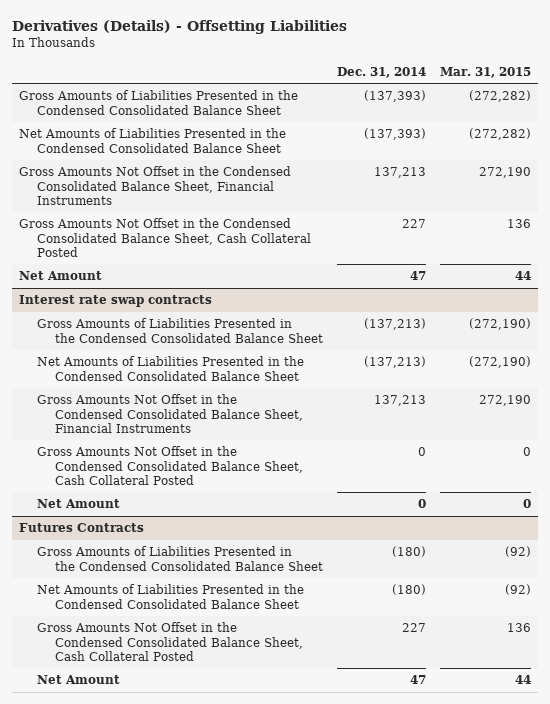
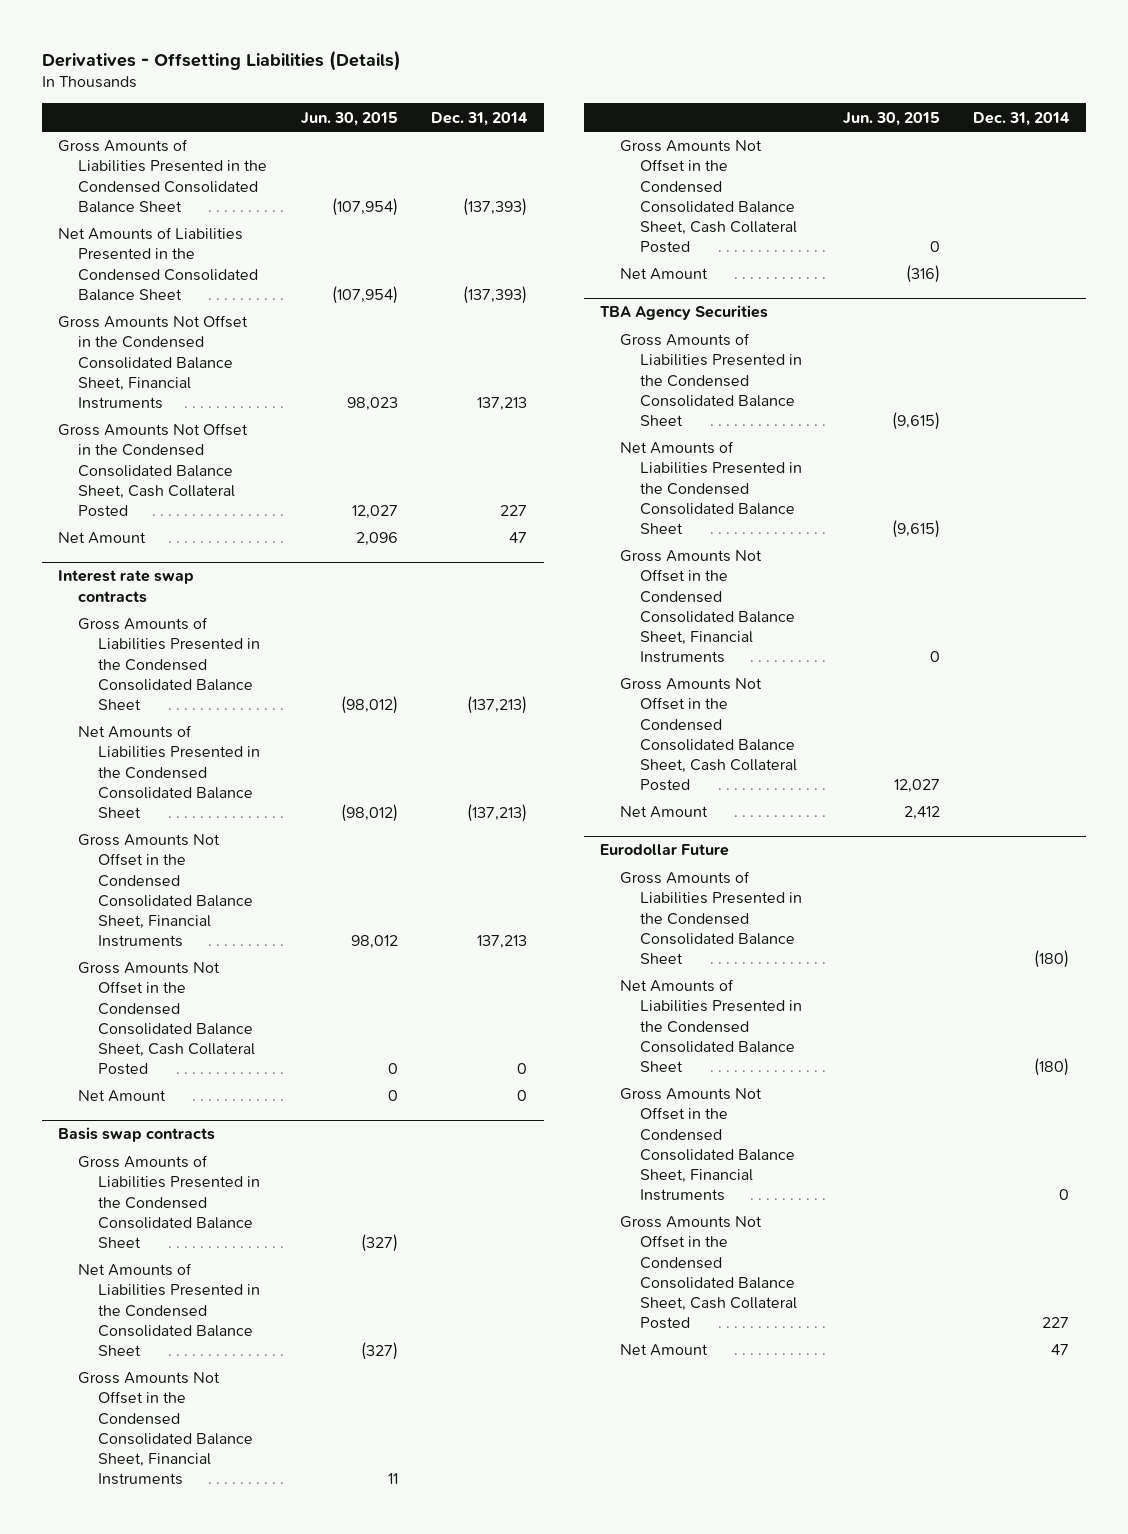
- Derivatives (Details) - Offsetting Liabilities
+ Derivatives - Offsetting Liabilities (Details)
- | Dec. 31, 2014 | Mar. 31, 2015
+ | Jun. 30, 2015 | Dec. 31, 2014
- Futures Contracts
+ Basis swap contracts
+ Gross Amounts of Liabilities Presented in the Condensed Consolidated Balance Sheet | (327) |
+ Net Amounts of Liabilities Presented in the Condensed Consolidated Balance Sheet | (327) |
+ Gross Amounts Not Offset in the Condensed Consolidated Balance Sheet, Financial Instruments | 11 |
+ Gross Amounts Not Offset in the Condensed Consolidated Balance Sheet, Cash Collateral Posted | 0 |
+ Net Amount | (316) |
+ TBA Agency Securities
+ Gross Amounts of Liabilities Presented in the Condensed Consolidated Balance Sheet | (9,615) |
+ Net Amounts of Liabilities Presented in the Condensed Consolidated Balance Sheet | (9,615) |
+ Gross Amounts Not Offset in the Condensed Consolidated Balance Sheet, Financial Instruments | 0 |
+ Gross Amounts Not Offset in the Condensed Consolidated Balance Sheet, Cash Collateral Posted | 12,027 |
+ Net Amount | 2,412 |
+ Eurodollar Future
+ Gross Amounts Not Offset in the Condensed Consolidated Balance Sheet, Financial Instruments | | 0

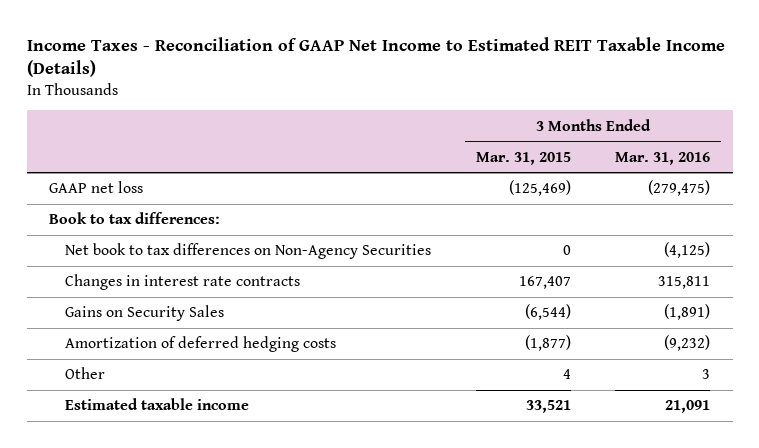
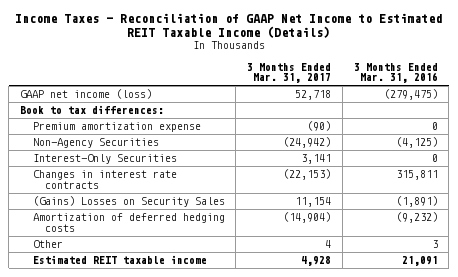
- | 3 Months Ended Mar. 31, 2015 | 3 Months Ended Mar. 31, 2016
+ | 3 Months Ended Mar. 31, 2017 | 3 Months Ended Mar. 31, 2016
- GAAP net loss | (125,469) | (279,475)
+ GAAP net income (loss) | 52,718 | (279,475)
- Net book to tax differences on Non-Agency Securities | 0 | (4,125)
+ Premium amortization expense | (90) | 0
+ Non-Agency Securities | (24,942) | (4,125)
+ Interest-Only Securities | 3,141 | 0
- Gains on Security Sales | (6,544) | (1,891)
+ (Gains) Losses on Security Sales | 11,154 | (1,891)
- Estimated taxable income | 33,521 | 21,091
+ Estimated REIT taxable income | 4,928 | 21,091

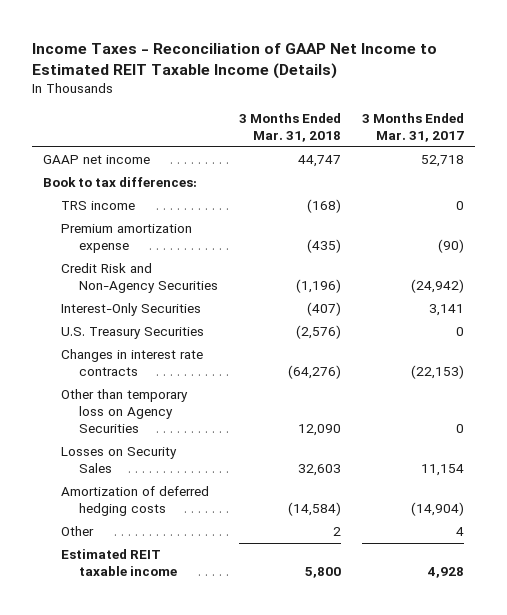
- | 3 Months Ended Mar. 31, 2017 | 3 Months Ended Mar. 31, 2016
+ | 3 Months Ended Mar. 31, 2018 | 3 Months Ended Mar. 31, 2017
- GAAP net income (loss) | 52,718 | (279,475)
+ GAAP net income | 44,747 | 52,718
+ TRS income | (168) | 0
- Non-Agency Securities | (24,942) | (4,125)
+ Credit Risk and Non-Agency Securities | (1,196) | (24,942)
+ U.S. Treasury Securities | (2,576) | 0
- (Gains) Losses on Security Sales | 11,154 | (1,891)
+ Other than temporary loss on Agency Securities | 12,090 | 0
+ Losses on Security Sales | 32,603 | 11,154

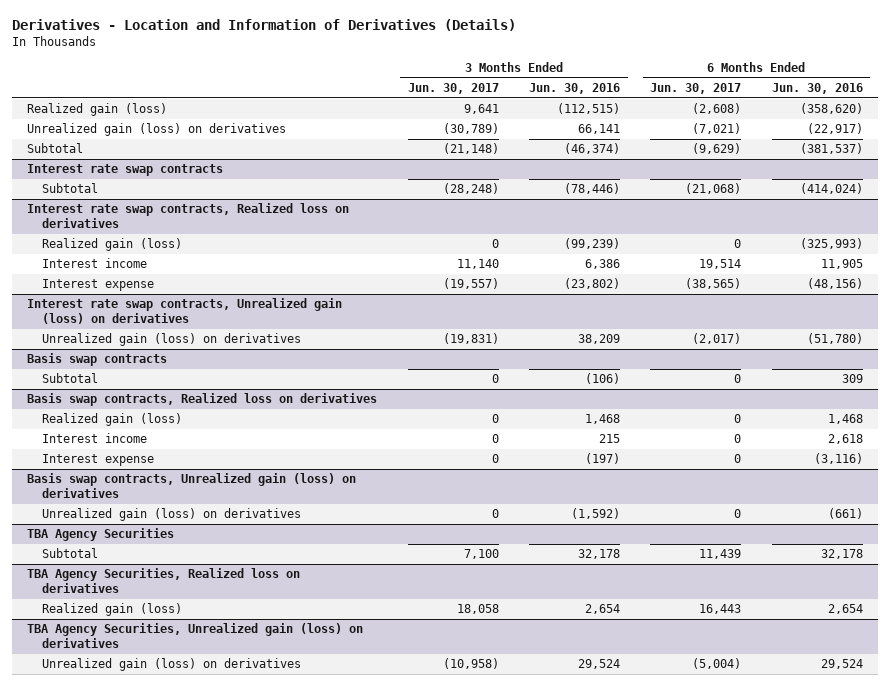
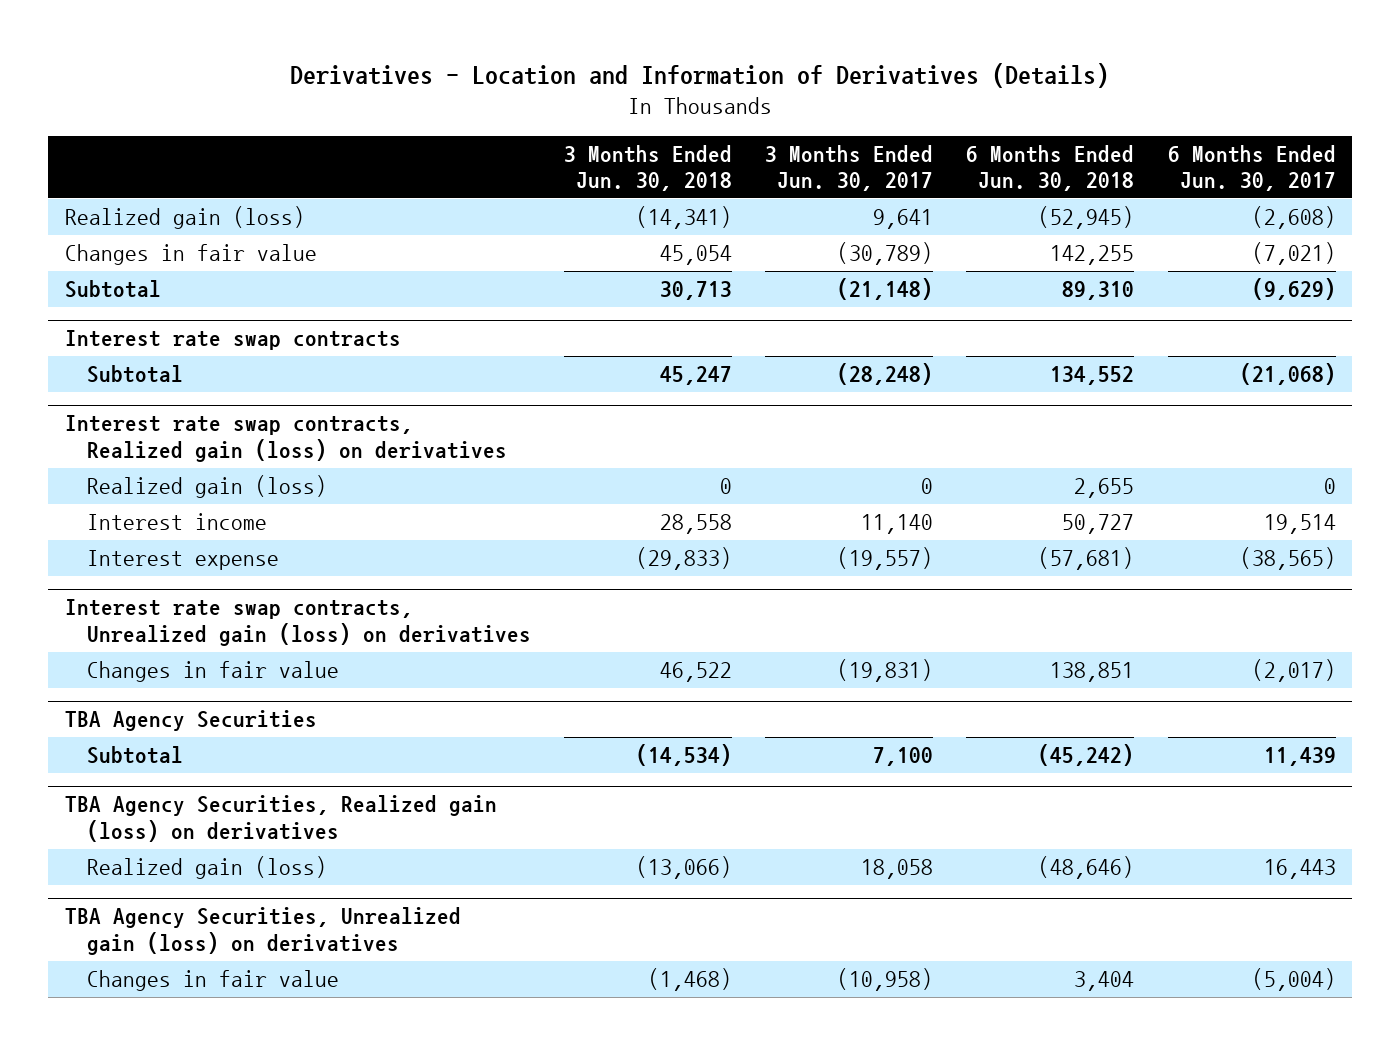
- | 3 Months Ended Jun. 30, 2017 | 3 Months Ended Jun. 30, 2016 | 6 Months Ended Jun. 30, 2017 | 6 Months Ended Jun. 30, 2016
+ | 3 Months Ended Jun. 30, 2018 | 3 Months Ended Jun. 30, 2017 | 6 Months Ended Jun. 30, 2018 | 6 Months Ended Jun. 30, 2017
- Unrealized gain (loss) on derivatives | (30,789) | 66,141 | (7,021) | (22,917)
+ Changes in fair value | 45,054 | (30,789) | 142,255 | (7,021)
- Interest rate swap contracts, Realized loss on derivatives
+ Interest rate swap contracts, Realized gain (loss) on derivatives
@ Interest rate swap contracts, Unrealized gain (loss) on derivatives
- Unrealized gain (loss) on derivatives | (19,831) | 38,209 | (2,017) | (51,780)
- Basis swap contracts
- Subtotal | 0 | (106) | 0 | 309
- Basis swap contracts, Realized loss on derivatives
- Realized gain (loss) | 0 | 1,468 | 0 | 1,468
- Interest income | 0 | 215 | 0 | 2,618
- Interest expense | 0 | (197) | 0 | (3,116)
- Basis swap contracts, Unrealized gain (loss) on derivatives
- Unrealized gain (loss) on derivatives | 0 | (1,592) | 0 | (661)
@ Interest rate swap contracts, Unrealized gain (loss) on derivatives
+ Changes in fair value | 46,522 | (19,831) | 138,851 | (2,017)
- TBA Agency Securities, Realized loss on derivatives
+ TBA Agency Securities, Realized gain (loss) on derivatives
@ TBA Agency Securities, Unrealized gain (loss) on derivatives
- Unrealized gain (loss) on derivatives | (10,958) | 29,524 | (5,004) | 29,524
+ Changes in fair value | (1,468) | (10,958) | 3,404 | (5,004)

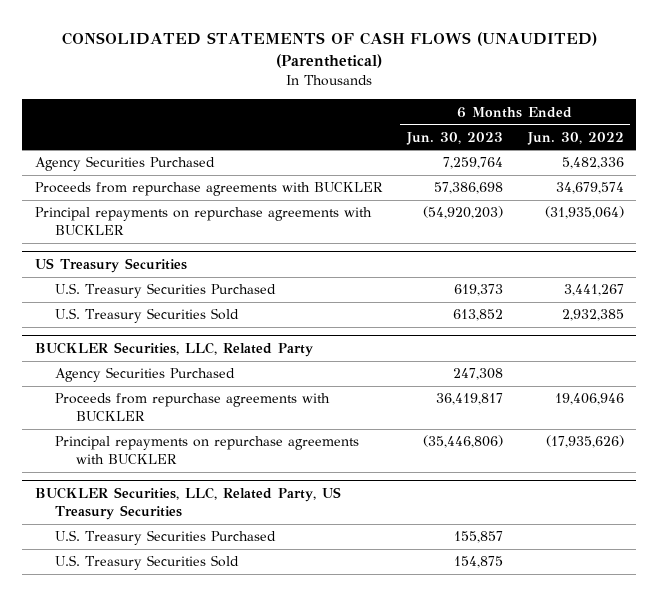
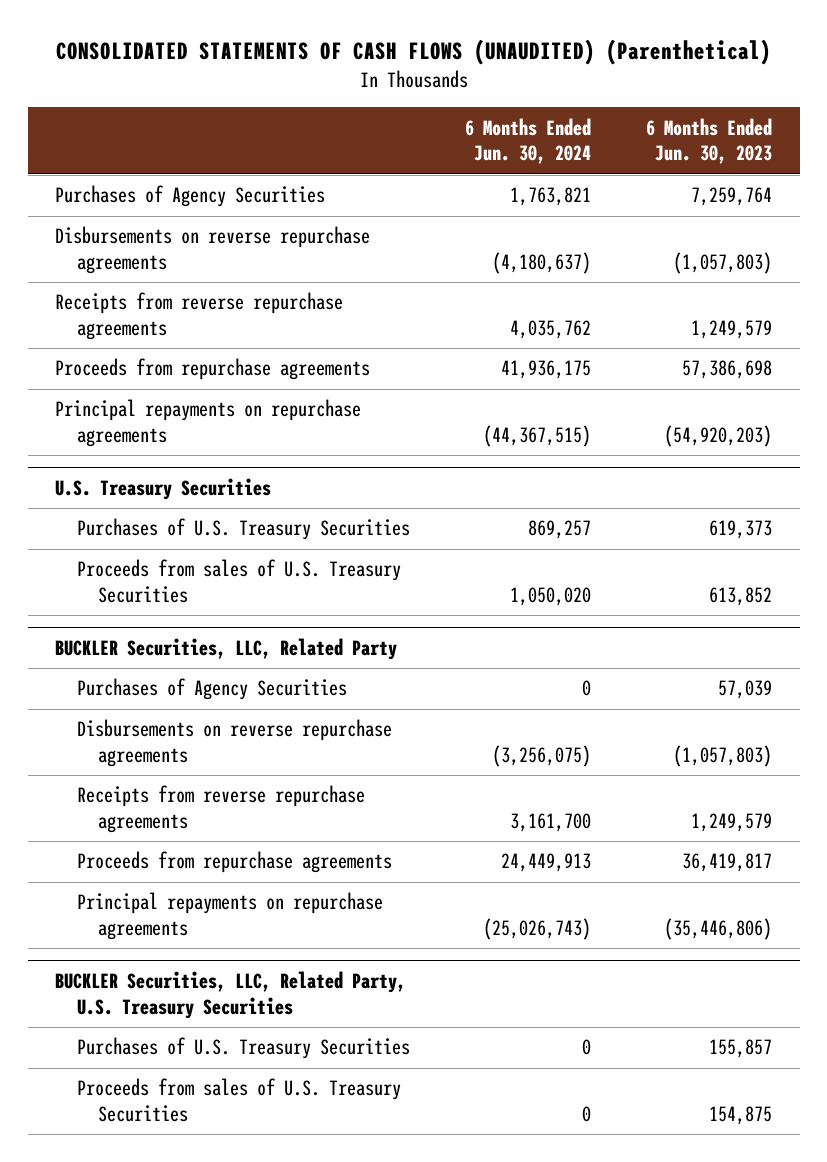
- | 6 Months Ended Jun. 30, 2023 | 6 Months Ended Jun. 30, 2022
+ | 6 Months Ended Jun. 30, 2024 | 6 Months Ended Jun. 30, 2023
- Agency Securities Purchased | 7,259,764 | 5,482,336
- Proceeds from repurchase agreements with BUCKLER | 57,386,698 | 34,679,574
- Principal repayments on repurchase agreements with BUCKLER | (54,920,203) | (31,935,064)
- US Treasury Securities
- U.S. Treasury Securities Purchased | 619,373 | 3,441,267
- U.S. Treasury Securities Sold | 613,852 | 2,932,385
+ Purchases of Agency Securities | 1,763,821 | 7,259,764
+ Disbursements on reverse repurchase agreements | (4,180,637) | (1,057,803)
+ Receipts from reverse repurchase agreements | 4,035,762 | 1,249,579
+ Proceeds from repurchase agreements | 41,936,175 | 57,386,698
+ Principal repayments on repurchase agreements | (44,367,515) | (54,920,203)
+ U.S. Treasury Securities
+ Purchases of U.S. Treasury Securities | 869,257 | 619,373
+ Proceeds from sales of U.S. Treasury Securities | 1,050,020 | 613,852
@ BUCKLER Securities, LLC, Related Party
- Agency Securities Purchased | 247,308 |
- Proceeds from repurchase agreements with BUCKLER | 36,419,817 | 19,406,946
- Principal repayments on repurchase agreements with BUCKLER | (35,446,806) | (17,935,626)
- BUCKLER Securities, LLC, Related Party, US Treasury Securities
- U.S. Treasury Securities Purchased | 155,857 |
- U.S. Treasury Securities Sold | 154,875 |
@ BUCKLER Securities, LLC, Related Party
+ Purchases of Agency Securities | 0 | 57,039
+ Disbursements on reverse repurchase agreements | (3,256,075) | (1,057,803)
+ Receipts from reverse repurchase agreements | 3,161,700 | 1,249,579
+ Proceeds from repurchase agreements | 24,449,913 | 36,419,817
+ Principal repayments on repurchase agreements | (25,026,743) | (35,446,806)
+ BUCKLER Securities, LLC, Related Party, U.S. Treasury Securities
+ Purchases of U.S. Treasury Securities | 0 | 155,857
+ Proceeds from sales of U.S. Treasury Securities | 0 | 154,875

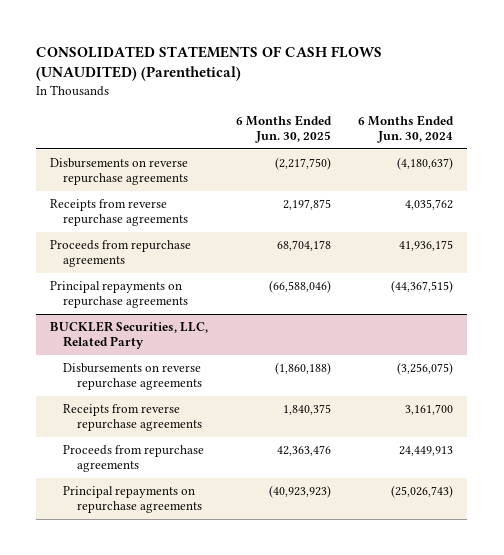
- | 6 Months Ended Jun. 30, 2024 | 6 Months Ended Jun. 30, 2023
+ | 6 Months Ended Jun. 30, 2025 | 6 Months Ended Jun. 30, 2024
- Purchases of Agency Securities | 1,763,821 | 7,259,764
- U.S. Treasury Securities
- Purchases of U.S. Treasury Securities | 869,257 | 619,373
- Proceeds from sales of U.S. Treasury Securities | 1,050,020 | 613,852
@ BUCKLER Securities, LLC, Related Party
- Purchases of Agency Securities | 0 | 57,039
- BUCKLER Securities, LLC, Related Party, U.S. Treasury Securities
- Purchases of U.S. Treasury Securities | 0 | 155,857
- Proceeds from sales of U.S. Treasury Securities | 0 | 154,875

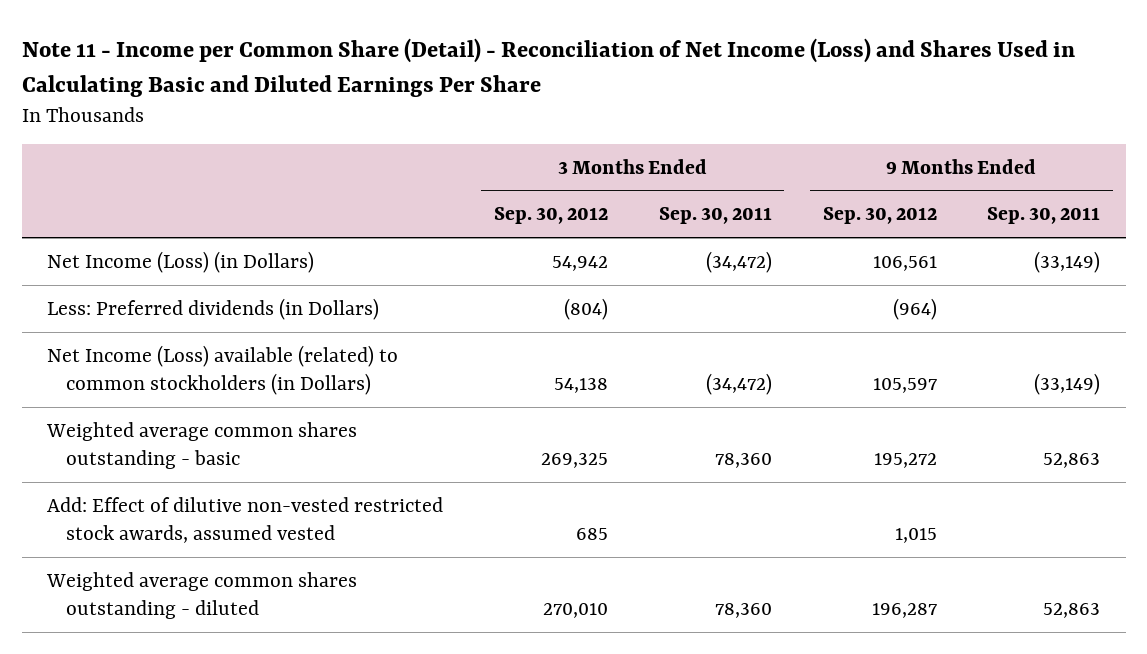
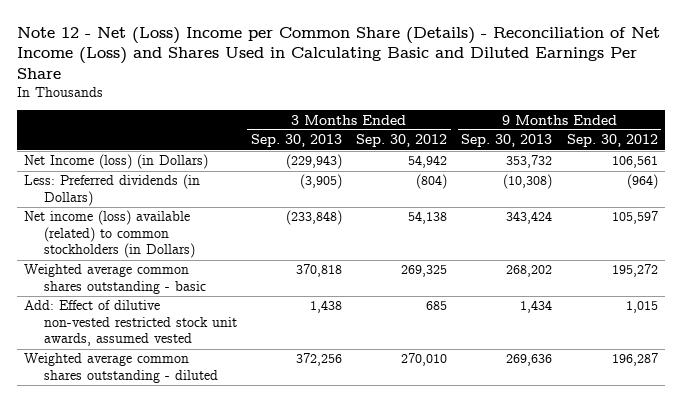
- Note 11 - Income per Common Share (Detail) - Reconciliation of Net Income (Loss) and Shares Used in Calculating Basic and Diluted Earnings Per Share
+ Note 12 - Net (Loss) Income per Common Share (Details) - Reconciliation of Net Income (Loss) and Shares Used in Calculating Basic and Diluted Earnings Per Share
- | 3 Months Ended Sep. 30, 2012 | 3 Months Ended Sep. 30, 2011 | 9 Months Ended Sep. 30, 2012 | 9 Months Ended Sep. 30, 2011
+ | 3 Months Ended Sep. 30, 2013 | 3 Months Ended Sep. 30, 2012 | 9 Months Ended Sep. 30, 2013 | 9 Months Ended Sep. 30, 2012
- Net Income (Loss) (in Dollars) | 54,942 | (34,472) | 106,561 | (33,149)
+ Net Income (loss) (in Dollars) | (229,943) | 54,942 | 353,732 | 106,561
- Net Income (Loss) available (related) to common stockholders (in Dollars) | 54,138 | (34,472) | 105,597 | (33,149)
+ Net income (loss) available (related) to common stockholders (in Dollars) | (233,848) | 54,138 | 343,424 | 105,597
- Add: Effect of dilutive non-vested restricted stock awards, assumed vested | 685 | | 1,015 |
+ Add: Effect of dilutive non-vested restricted stock unit awards, assumed vested | 1,438 | 685 | 1,434 | 1,015

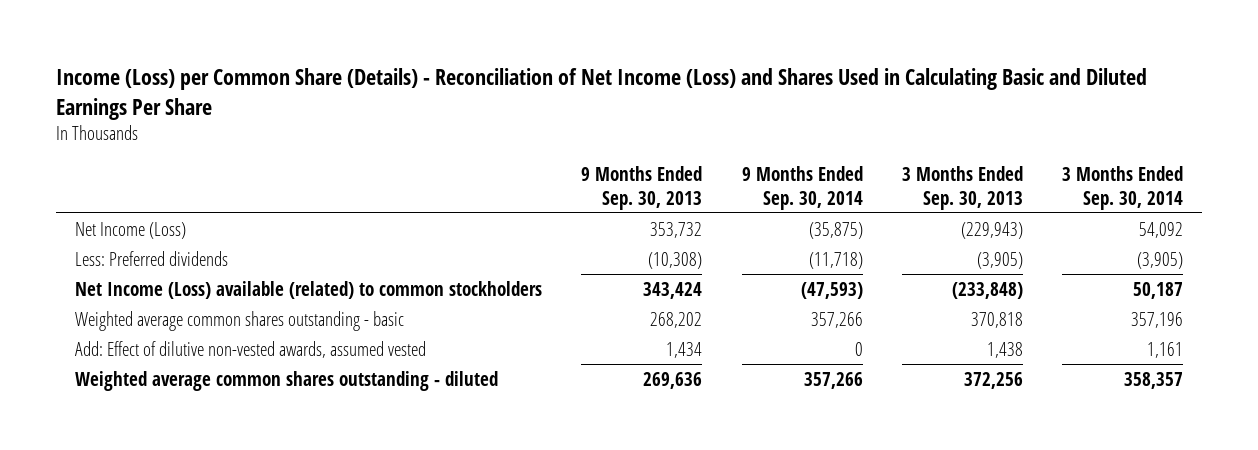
- Note 12 - Net (Loss) Income per Common Share (Details) - Reconciliation of Net Income (Loss) and Shares Used in Calculating Basic and Diluted Earnings Per Share
+ Income (Loss) per Common Share (Details) - Reconciliation of Net Income (Loss) and Shares Used in Calculating Basic and Diluted Earnings Per Share
- | 3 Months Ended Sep. 30, 2013 | 3 Months Ended Sep. 30, 2012 | 9 Months Ended Sep. 30, 2013 | 9 Months Ended Sep. 30, 2012
+ | 9 Months Ended Sep. 30, 2013 | 9 Months Ended Sep. 30, 2014 | 3 Months Ended Sep. 30, 2013 | 3 Months Ended Sep. 30, 2014
- Net Income (loss) (in Dollars) | (229,943) | 54,942 | 353,732 | 106,561
- Less: Preferred dividends (in Dollars) | (3,905) | (804) | (10,308) | (964)
- Net income (loss) available (related) to common stockholders (in Dollars) | (233,848) | 54,138 | 343,424 | 105,597
+ Net Income (Loss) | 353,732 | (35,875) | (229,943) | 54,092
+ Less: Preferred dividends | (10,308) | (11,718) | (3,905) | (3,905)
+ Net Income (Loss) available (related) to common stockholders | 343,424 | (47,593) | (233,848) | 50,187
- Add: Effect of dilutive non-vested restricted stock unit awards, assumed vested | 1,438 | 685 | 1,434 | 1,015
+ Add: Effect of dilutive non-vested awards, assumed vested | 1,434 | 0 | 1,438 | 1,161

